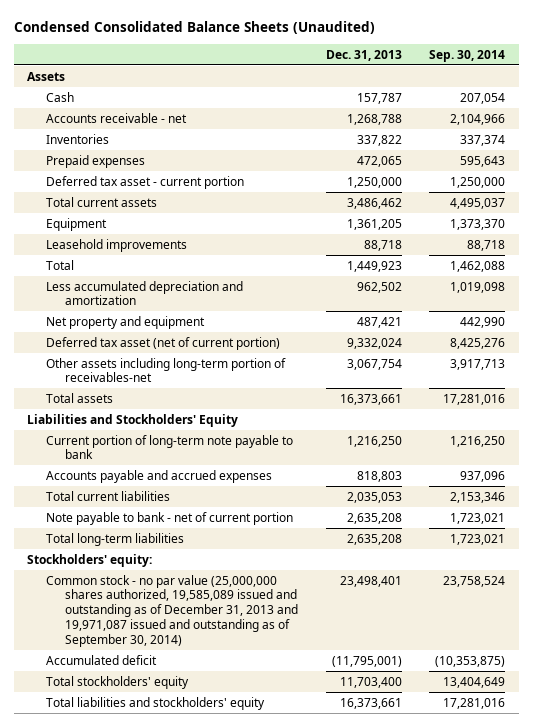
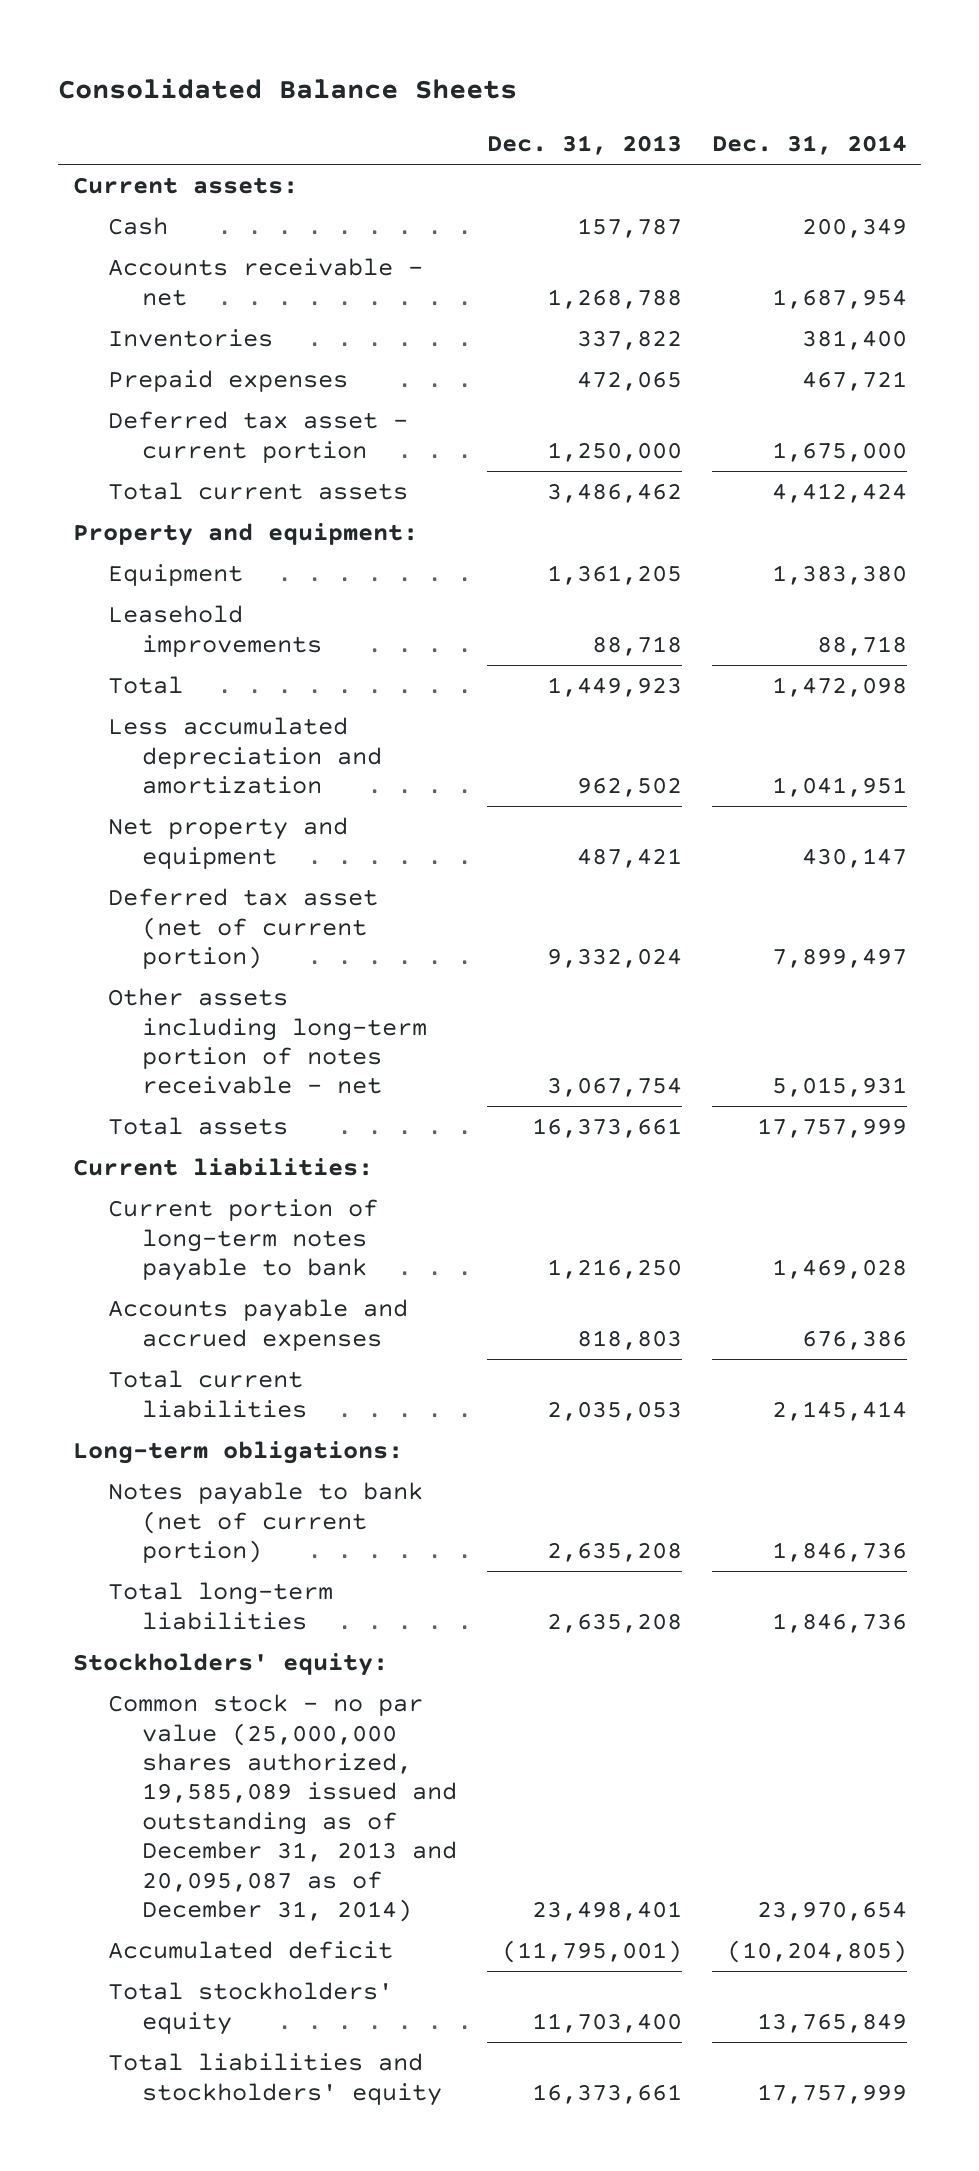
- Condensed Consolidated Balance Sheets (Unaudited)
+ Consolidated Balance Sheets
- | Dec. 31, 2013 | Sep. 30, 2014
+ | Dec. 31, 2013 | Dec. 31, 2014
- Assets
+ Current assets:
+ Property and equipment:
- Other assets including long-term portion of receivables-net | 3,067,754 | 3,917,713
+ Other assets including long-term portion of notes receivable - net | 3,067,754 | 5,015,931
- Liabilities and Stockholders' Equity
- Current portion of long-term note payable to bank | 1,216,250 | 1,216,250
+ Current liabilities:
+ Current portion of long-term notes payable to bank | 1,216,250 | 1,469,028
- Note payable to bank - net of current portion | 2,635,208 | 1,723,021
+ Long-term obligations:
+ Notes payable to bank (net of current portion) | 2,635,208 | 1,846,736
- Common stock - no par value (25,000,000 shares authorized, 19,585,089 issued and outstanding as of December 31, 2013 and 19,971,087 issued and outstanding as of September 30, 2014) | 23,498,401 | 23,758,524
+ Common stock - no par value (25,000,000 shares authorized, 19,585,089 issued and outstanding as of December 31, 2013 and 20,095,087 as of December 31, 2014) | 23,498,401 | 23,970,654

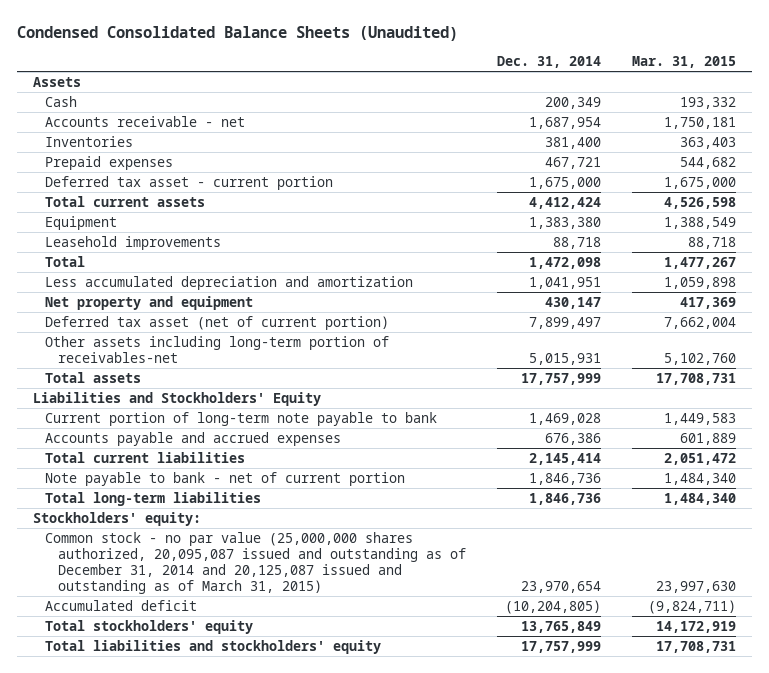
- Consolidated Balance Sheets
+ Condensed Consolidated Balance Sheets (Unaudited)
- | Dec. 31, 2013 | Dec. 31, 2014
+ | Dec. 31, 2014 | Mar. 31, 2015
- Current assets:
+ Assets
- Property and equipment:
- Other assets including long-term portion of notes receivable - net | 3,067,754 | 5,015,931
+ Other assets including long-term portion of receivables-net | 5,015,931 | 5,102,760
- Current liabilities:
- Current portion of long-term notes payable to bank | 1,216,250 | 1,469,028
+ Liabilities and Stockholders' Equity
+ Current portion of long-term note payable to bank | 1,469,028 | 1,449,583
- Long-term obligations:
- Notes payable to bank (net of current portion) | 2,635,208 | 1,846,736
+ Note payable to bank - net of current portion | 1,846,736 | 1,484,340
- Common stock - no par value (25,000,000 shares authorized, 19,585,089 issued and outstanding as of December 31, 2013 and 20,095,087 as of December 31, 2014) | 23,498,401 | 23,970,654
+ Common stock - no par value (25,000,000 shares authorized, 20,095,087 issued and outstanding as of December 31, 2014 and 20,125,087 issued and outstanding as of March 31, 2015) | 23,970,654 | 23,997,630

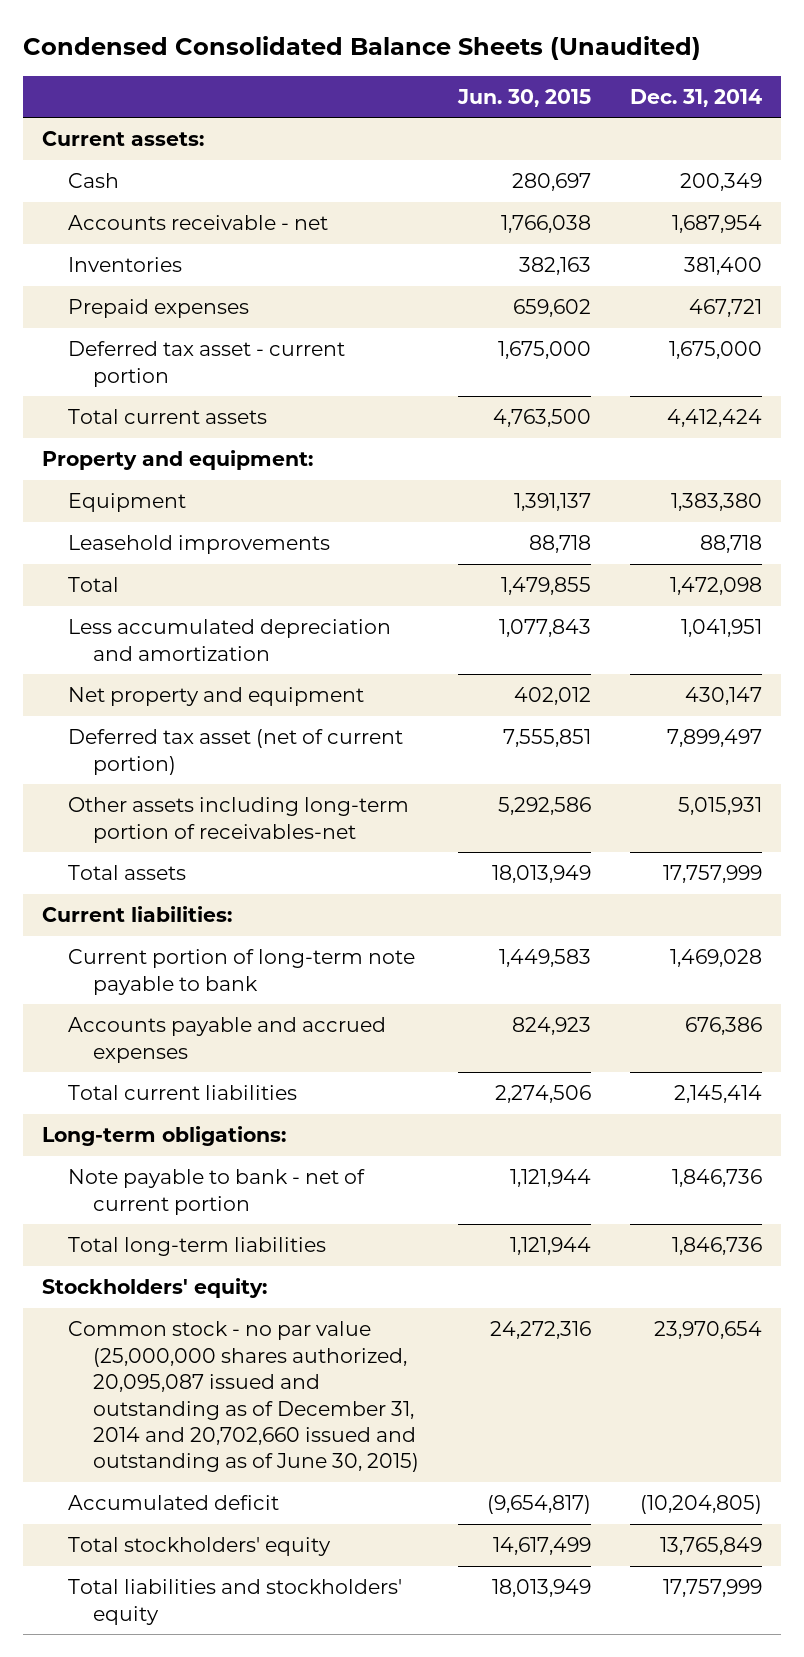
- | Dec. 31, 2014 | Mar. 31, 2015
+ | Jun. 30, 2015 | Dec. 31, 2014
- Assets
+ Current assets:
+ Property and equipment:
- Liabilities and Stockholders' Equity
+ Current liabilities:
+ Long-term obligations:
- Common stock - no par value (25,000,000 shares authorized, 20,095,087 issued and outstanding as of December 31, 2014 and 20,125,087 issued and outstanding as of March 31, 2015) | 23,970,654 | 23,997,630
+ Common stock - no par value (25,000,000 shares authorized, 20,095,087 issued and outstanding as of December 31, 2014 and 20,702,660 issued and outstanding as of June 30, 2015) | 24,272,316 | 23,970,654

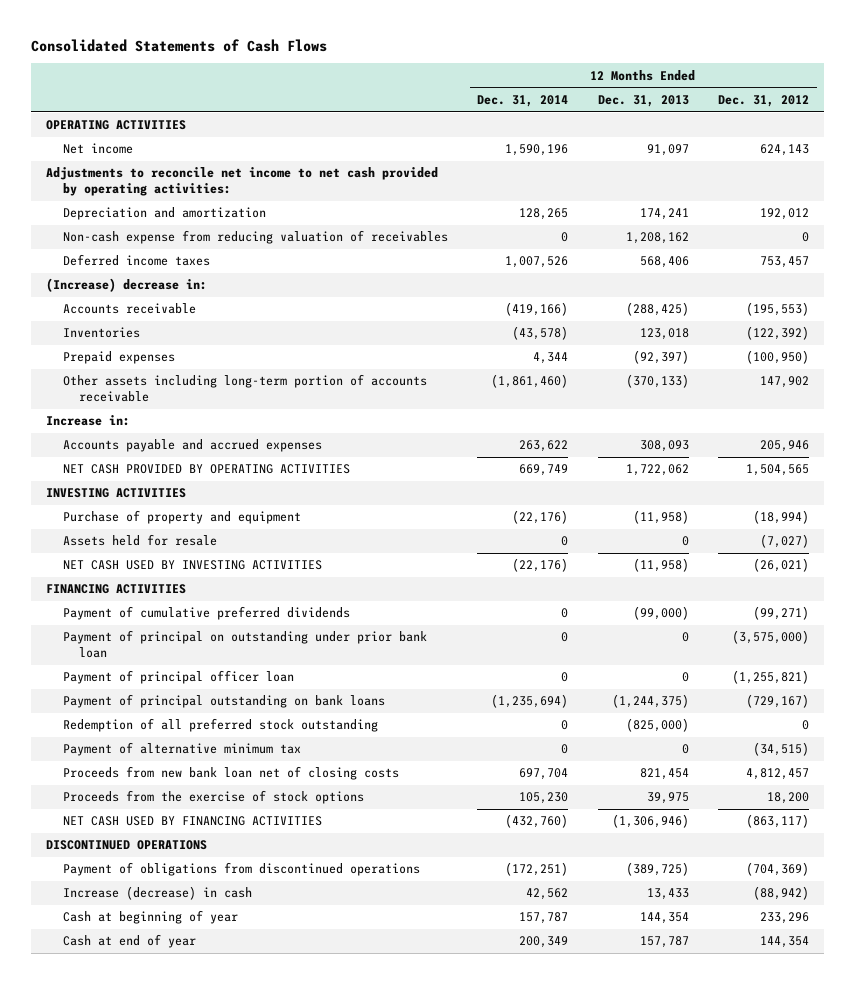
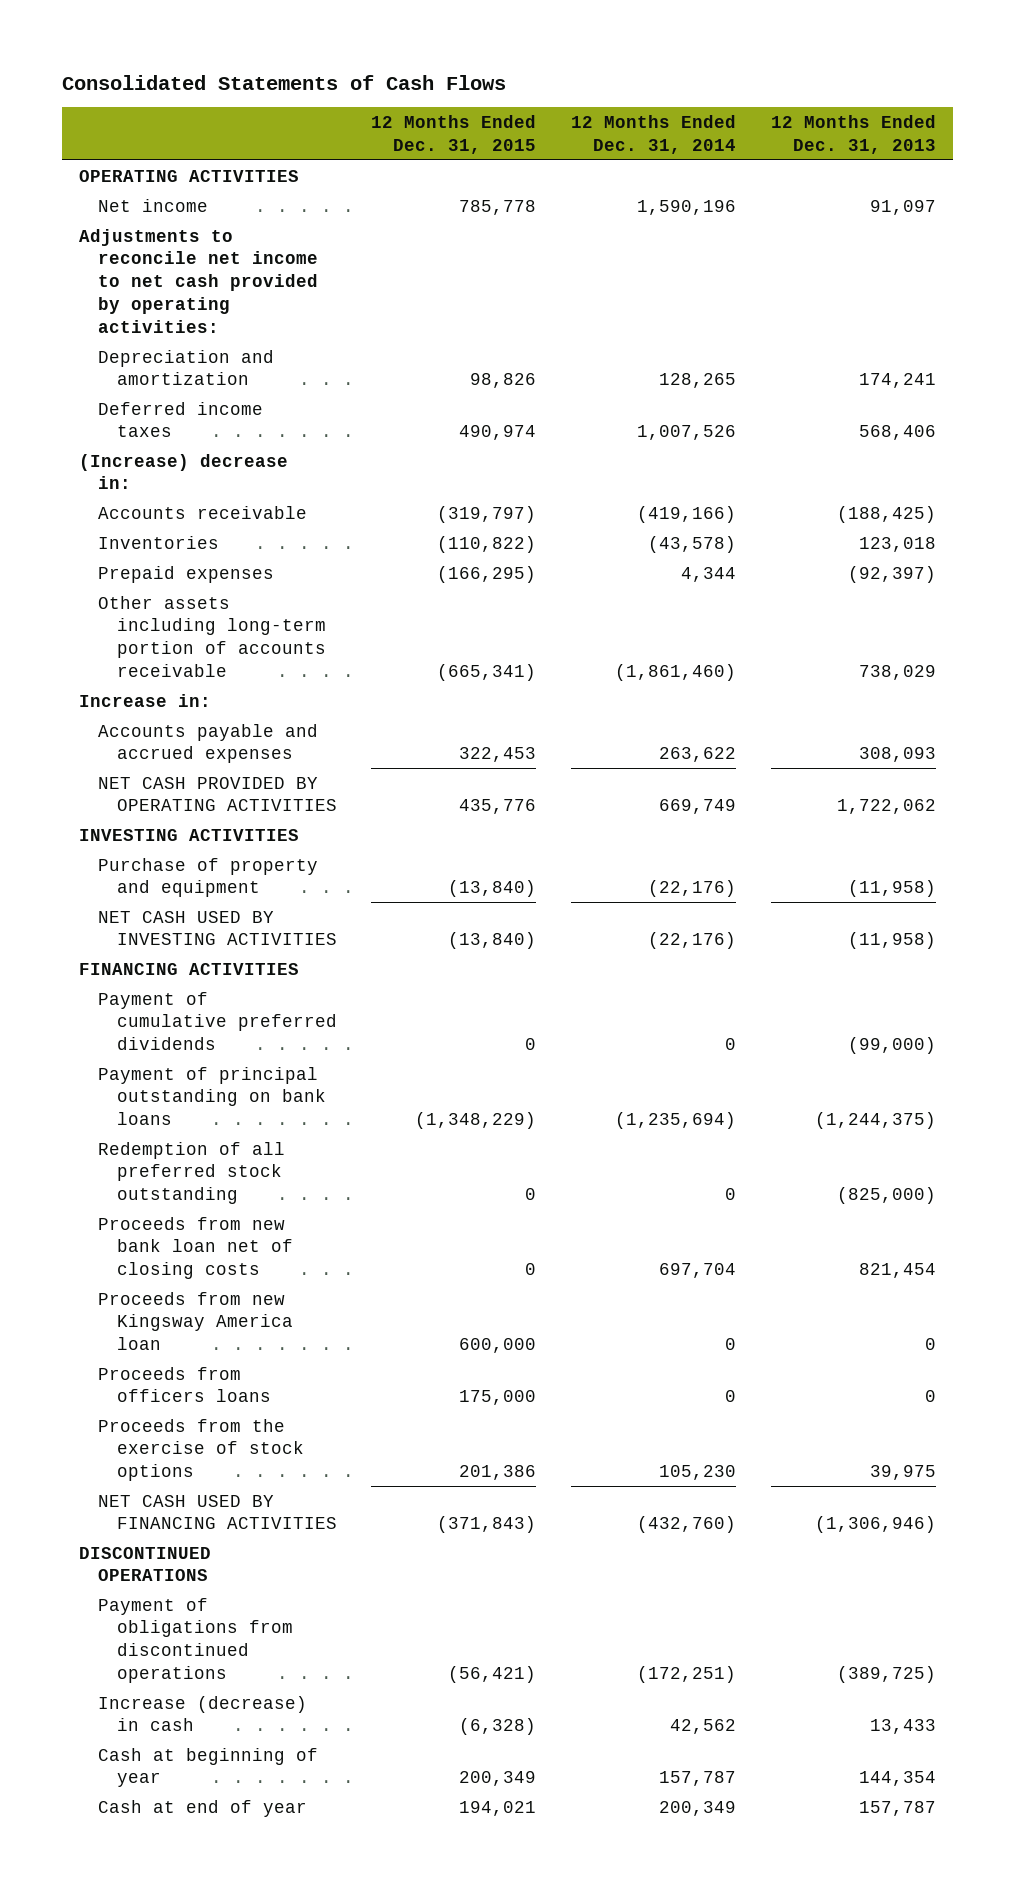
- | 12 Months Ended Dec. 31, 2014 | 12 Months Ended Dec. 31, 2013 | 12 Months Ended Dec. 31, 2012
+ | 12 Months Ended Dec. 31, 2015 | 12 Months Ended Dec. 31, 2014 | 12 Months Ended Dec. 31, 2013
- Non-cash expense from reducing valuation of receivables | 0 | 1,208,162 | 0
- Accounts receivable | (419,166) | (288,425) | (195,553)
+ Accounts receivable | (319,797) | (419,166) | (188,425)
- Other assets including long-term portion of accounts receivable | (1,861,460) | (370,133) | 147,902
+ Other assets including long-term portion of accounts receivable | (665,341) | (1,861,460) | 738,029
- Assets held for resale | 0 | 0 | (7,027)
- Payment of principal on outstanding under prior bank loan | 0 | 0 | (3,575,000)
- Payment of principal officer loan | 0 | 0 | (1,255,821)
- Payment of alternative minimum tax | 0 | 0 | (34,515)
+ Proceeds from new Kingsway America loan | 600,000 | 0 | 0
+ Proceeds from officers loans | 175,000 | 0 | 0

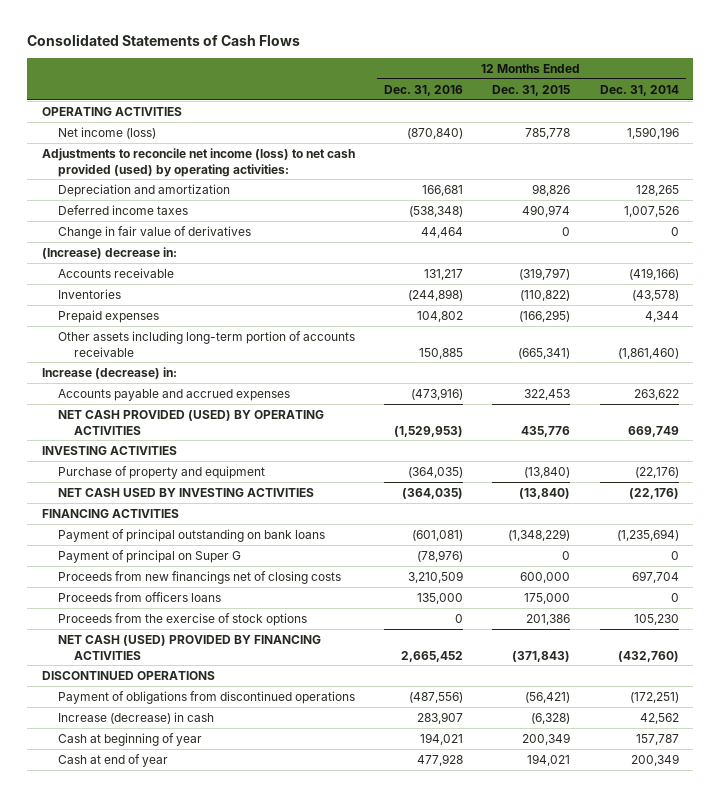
- | 12 Months Ended Dec. 31, 2015 | 12 Months Ended Dec. 31, 2014 | 12 Months Ended Dec. 31, 2013
+ | 12 Months Ended Dec. 31, 2016 | 12 Months Ended Dec. 31, 2015 | 12 Months Ended Dec. 31, 2014
- Net income | 785,778 | 1,590,196 | 91,097
- Adjustments to reconcile net income to net cash provided by operating activities:
+ Net income (loss) | (870,840) | 785,778 | 1,590,196
+ Adjustments to reconcile net income (loss) to net cash provided (used) by operating activities:
+ Change in fair value of derivatives | 44,464 | 0 | 0
- Increase in:
+ Increase (decrease) in:
- NET CASH PROVIDED BY OPERATING ACTIVITIES | 435,776 | 669,749 | 1,722,062
+ NET CASH PROVIDED (USED) BY OPERATING ACTIVITIES | (1,529,953) | 435,776 | 669,749
- Payment of cumulative preferred dividends | 0 | 0 | (99,000)
- Redemption of all preferred stock outstanding | 0 | 0 | (825,000)
- Proceeds from new bank loan net of closing costs | 0 | 697,704 | 821,454
- Proceeds from new Kingsway America loan | 600,000 | 0 | 0
+ Payment of principal on Super G | (78,976) | 0 | 0
+ Proceeds from new financings net of closing costs | 3,210,509 | 600,000 | 697,704
- NET CASH USED BY FINANCING ACTIVITIES | (371,843) | (432,760) | (1,306,946)
+ NET CASH (USED) PROVIDED BY FINANCING ACTIVITIES | 2,665,452 | (371,843) | (432,760)

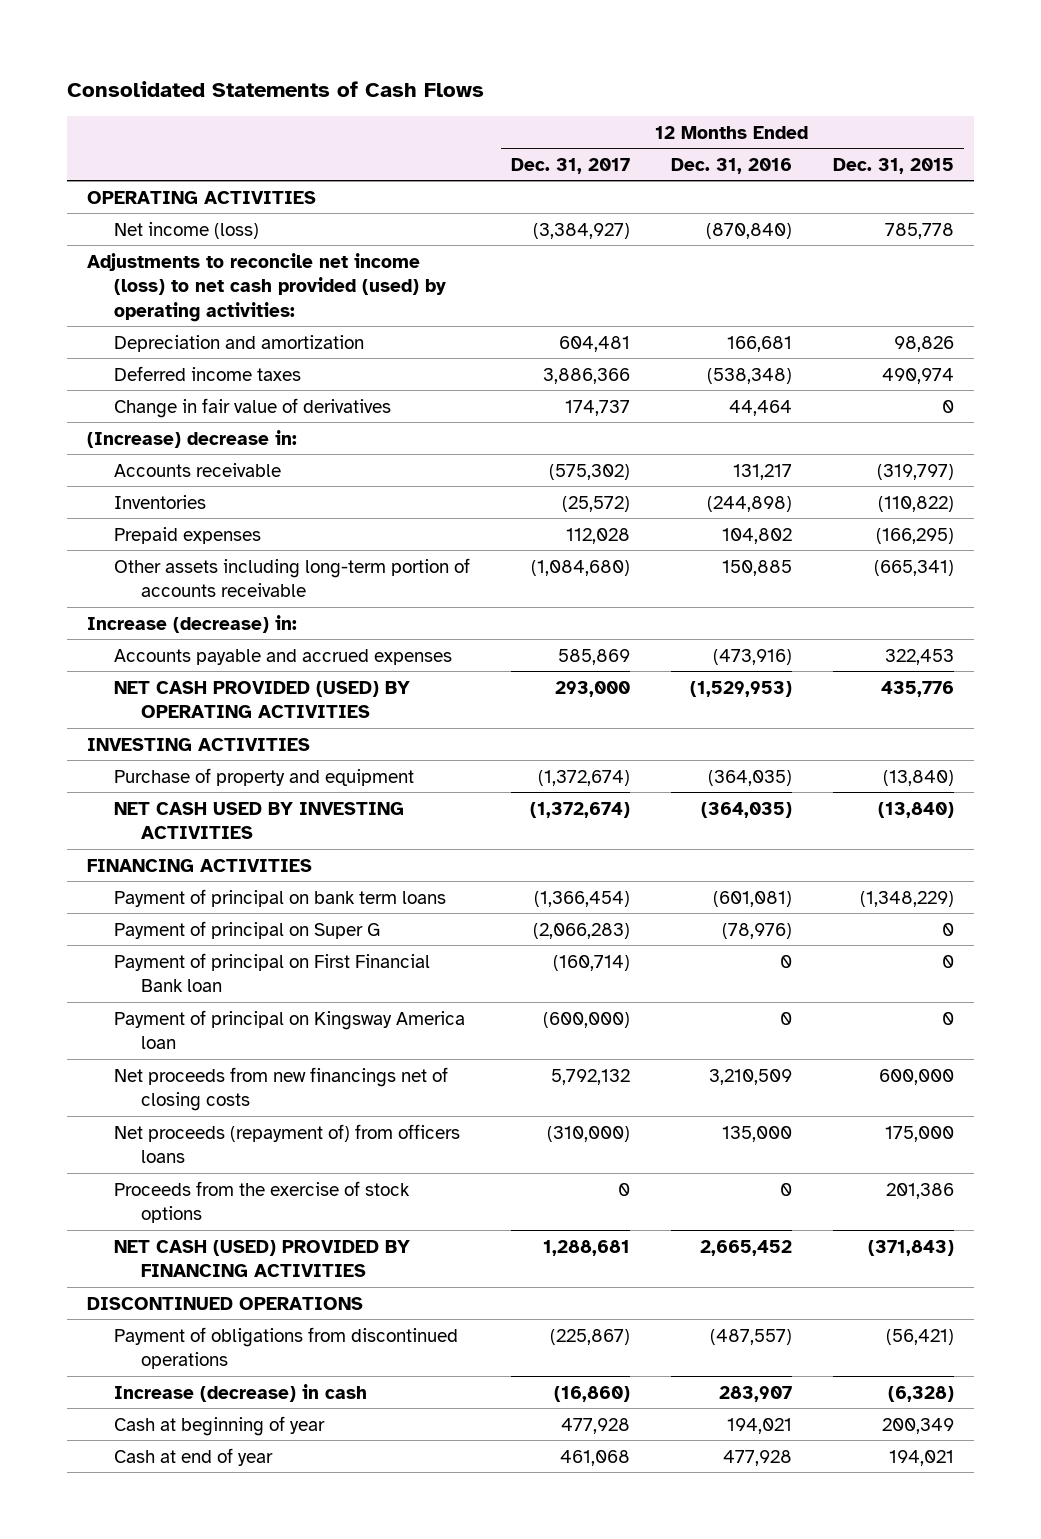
- | 12 Months Ended Dec. 31, 2016 | 12 Months Ended Dec. 31, 2015 | 12 Months Ended Dec. 31, 2014
+ | 12 Months Ended Dec. 31, 2017 | 12 Months Ended Dec. 31, 2016 | 12 Months Ended Dec. 31, 2015
- Payment of principal outstanding on bank loans | (601,081) | (1,348,229) | (1,235,694)
+ Payment of principal on bank term loans | (1,366,454) | (601,081) | (1,348,229)
- Proceeds from new financings net of closing costs | 3,210,509 | 600,000 | 697,704
- Proceeds from officers loans | 135,000 | 175,000 | 0
+ Payment of principal on First Financial Bank loan | (160,714) | 0 | 0
+ Payment of principal on Kingsway America loan | (600,000) | 0 | 0
+ Net proceeds from new financings net of closing costs | 5,792,132 | 3,210,509 | 600,000
+ Net proceeds (repayment of) from officers loans | (310,000) | 135,000 | 175,000
- Payment of obligations from discontinued operations | (487,556) | (56,421) | (172,251)
+ Payment of obligations from discontinued operations | (225,867) | (487,557) | (56,421)

